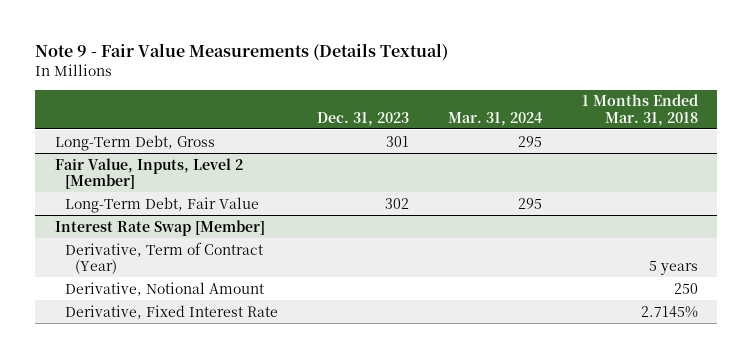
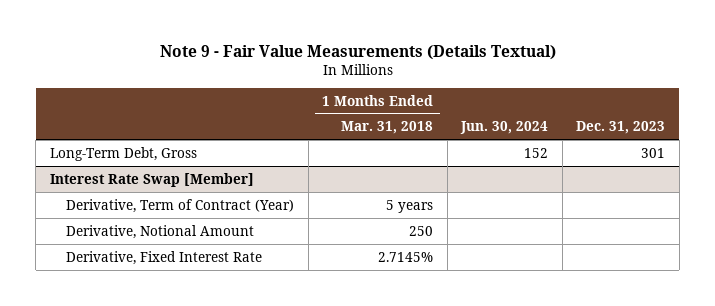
- | Dec. 31, 2023 | Mar. 31, 2024 | 1 Months Ended Mar. 31, 2018
+ | 1 Months Ended Mar. 31, 2018 | Jun. 30, 2024 | Dec. 31, 2023
- Fair Value, Inputs, Level 2 [Member]
- Long-Term Debt, Fair Value | 302 | 295 |

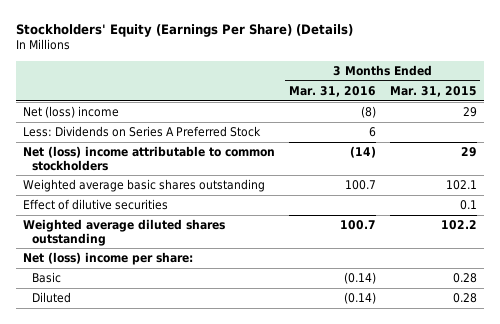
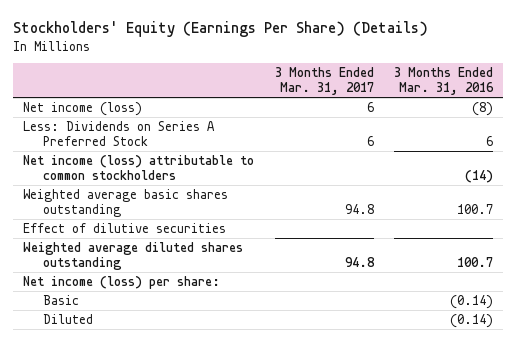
- | 3 Months Ended Mar. 31, 2016 | 3 Months Ended Mar. 31, 2015
+ | 3 Months Ended Mar. 31, 2017 | 3 Months Ended Mar. 31, 2016
- Net (loss) income | (8) | 29
+ Net income (loss) | 6 | (8)
- Net (loss) income attributable to common stockholders | (14) | 29
+ Net income (loss) attributable to common stockholders | | (14)
- Net (loss) income per share:
+ Net income (loss) per share:

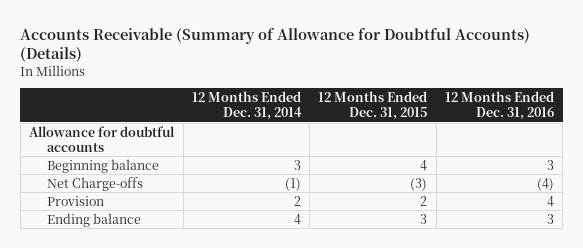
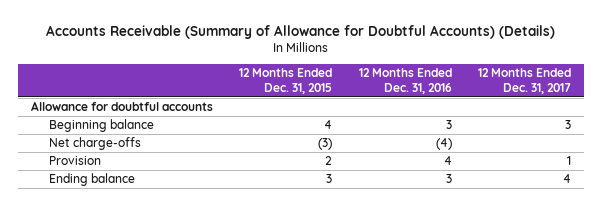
- | 12 Months Ended Dec. 31, 2014 | 12 Months Ended Dec. 31, 2015 | 12 Months Ended Dec. 31, 2016
+ | 12 Months Ended Dec. 31, 2015 | 12 Months Ended Dec. 31, 2016 | 12 Months Ended Dec. 31, 2017
- Net Charge-offs | (1) | (3) | (4)
+ Net charge-offs | (3) | (4) |

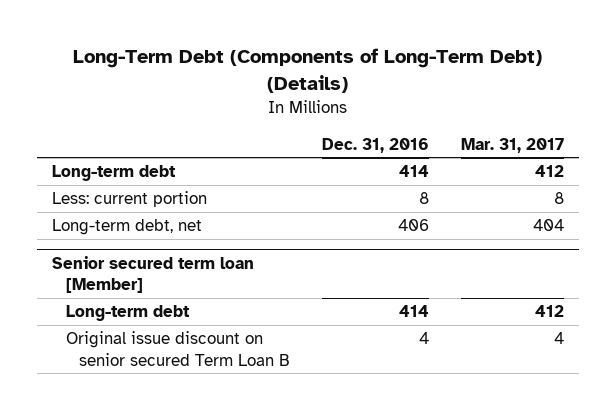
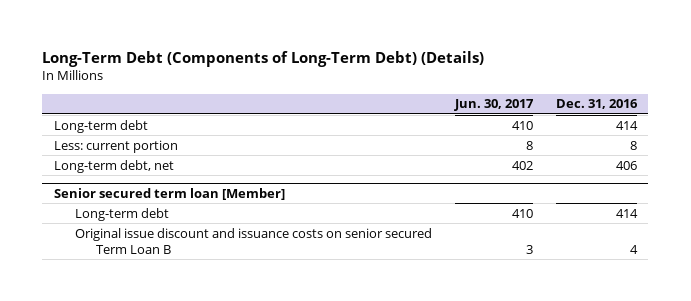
- | Dec. 31, 2016 | Mar. 31, 2017
+ | Jun. 30, 2017 | Dec. 31, 2016
@ Senior secured term loan [Member]
- Original issue discount on senior secured Term Loan B | 4 | 4
+ Original issue discount and issuance costs on senior secured Term Loan B | 3 | 4

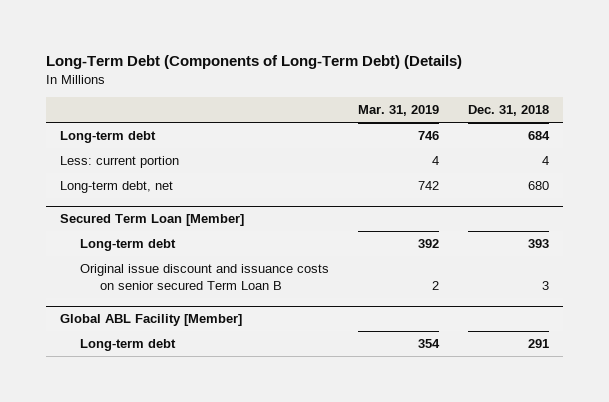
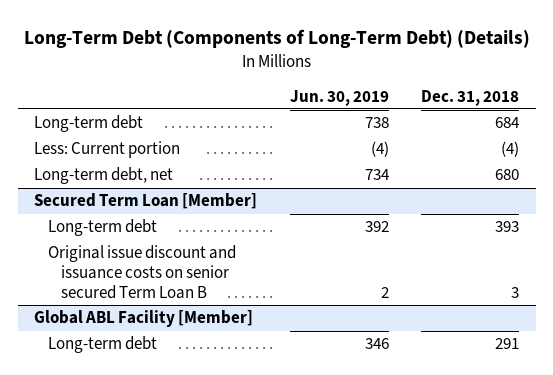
- | Mar. 31, 2019 | Dec. 31, 2018
+ | Jun. 30, 2019 | Dec. 31, 2018
- Less: current portion | 4 | 4
+ Less: Current portion | (4) | (4)

